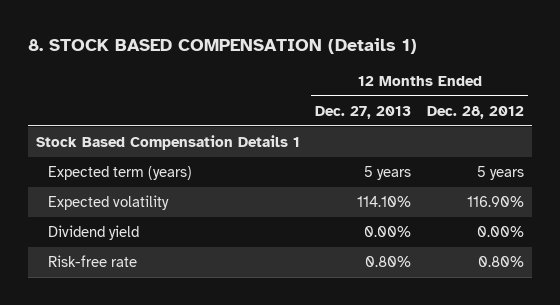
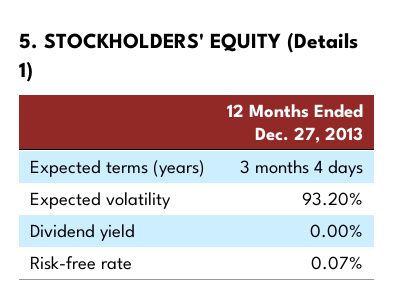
- 8. STOCK BASED COMPENSATION (Details 1)
+ 5. STOCKHOLDERS' EQUITY (Details 1)
- | 12 Months Ended Dec. 27, 2013 | 12 Months Ended Dec. 28, 2012
+ | 12 Months Ended Dec. 27, 2013
- Stock Based Compensation Details 1
- Expected term (years) | 5 years | 5 years
- Expected volatility | 114.10% | 116.90%
+ Expected terms (years) | 3 months 4 days
+ Expected volatility | 93.20%
- Risk-free rate | 0.80% | 0.80%
+ Risk-free rate | 0.07%

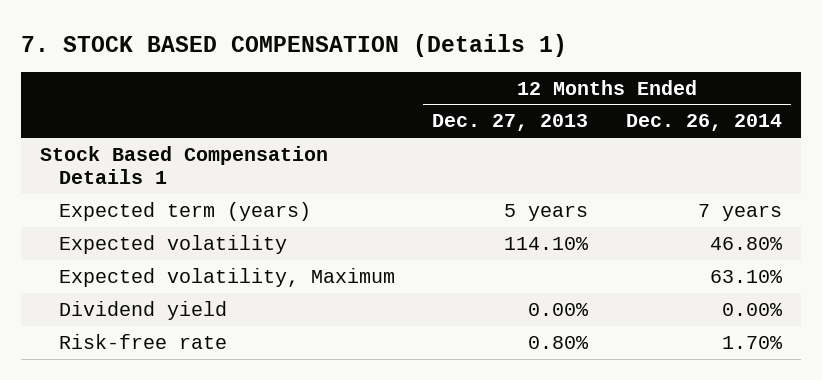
- 5. STOCKHOLDERS' EQUITY (Details 1)
+ 7. STOCK BASED COMPENSATION (Details 1)
- | 12 Months Ended Dec. 27, 2013
+ | 12 Months Ended Dec. 27, 2013 | 12 Months Ended Dec. 26, 2014
- Expected terms (years) | 3 months 4 days
- Expected volatility | 93.20%
+ Stock Based Compensation Details 1
+ Expected term (years) | 5 years | 7 years
+ Expected volatility | 114.10% | 46.80%
+ Expected volatility, Maximum | | 63.10%
- Risk-free rate | 0.07%
+ Risk-free rate | 0.80% | 1.70%

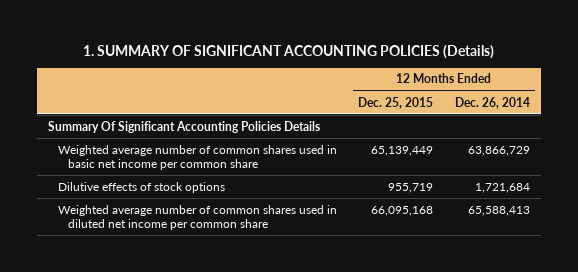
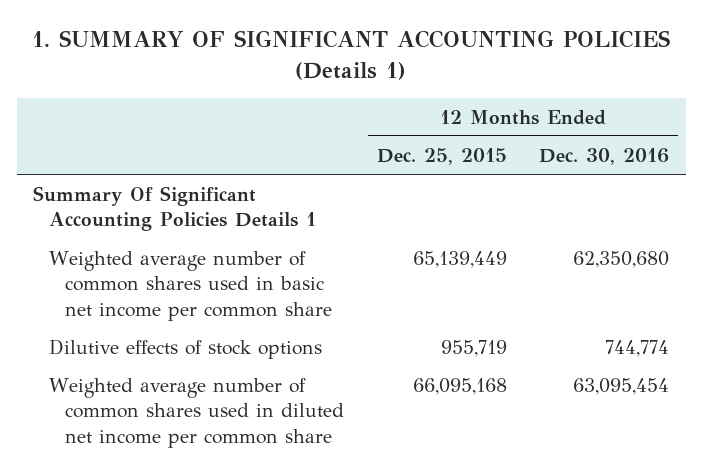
- 1. SUMMARY OF SIGNIFICANT ACCOUNTING POLICIES (Details)
+ 1. SUMMARY OF SIGNIFICANT ACCOUNTING POLICIES (Details 1)
- | 12 Months Ended Dec. 25, 2015 | 12 Months Ended Dec. 26, 2014
+ | 12 Months Ended Dec. 25, 2015 | 12 Months Ended Dec. 30, 2016
- Summary Of Significant Accounting Policies Details
+ Summary Of Significant Accounting Policies Details 1

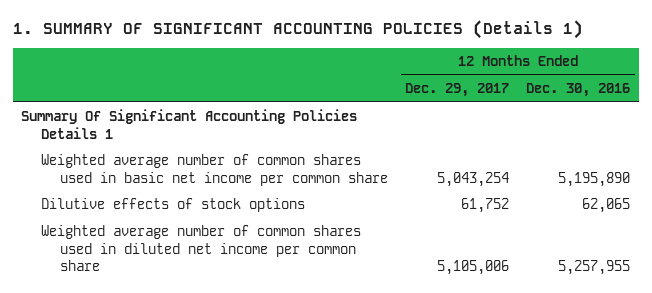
- | 12 Months Ended Dec. 25, 2015 | 12 Months Ended Dec. 30, 2016
+ | 12 Months Ended Dec. 29, 2017 | 12 Months Ended Dec. 30, 2016
- Weighted average number of common shares used in basic net income per common share | 65,139,449 | 62,350,680
- Dilutive effects of stock options | 955,719 | 744,774
- Weighted average number of common shares used in diluted net income per common share | 66,095,168 | 63,095,454
+ Weighted average number of common shares used in basic net income per common share | 5,043,254 | 5,195,890
+ Dilutive effects of stock options | 61,752 | 62,065
+ Weighted average number of common shares used in diluted net income per common share | 5,105,006 | 5,257,955

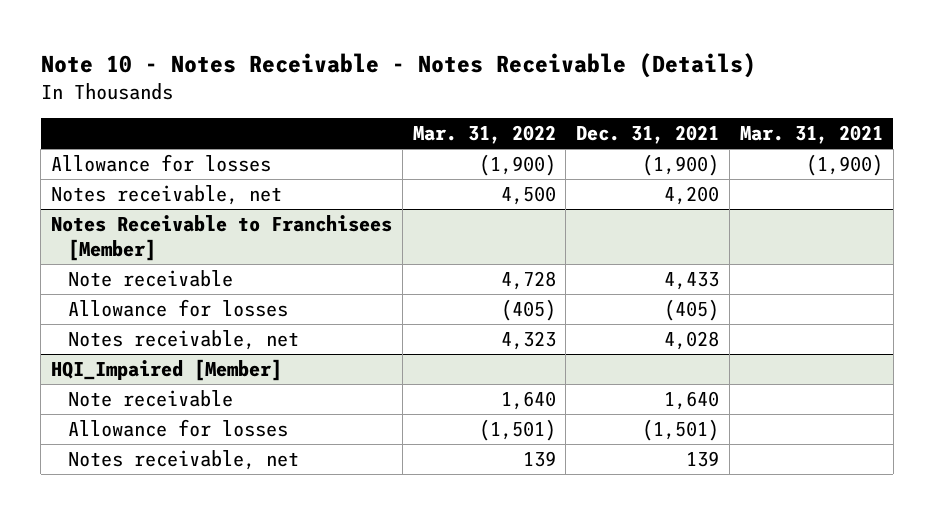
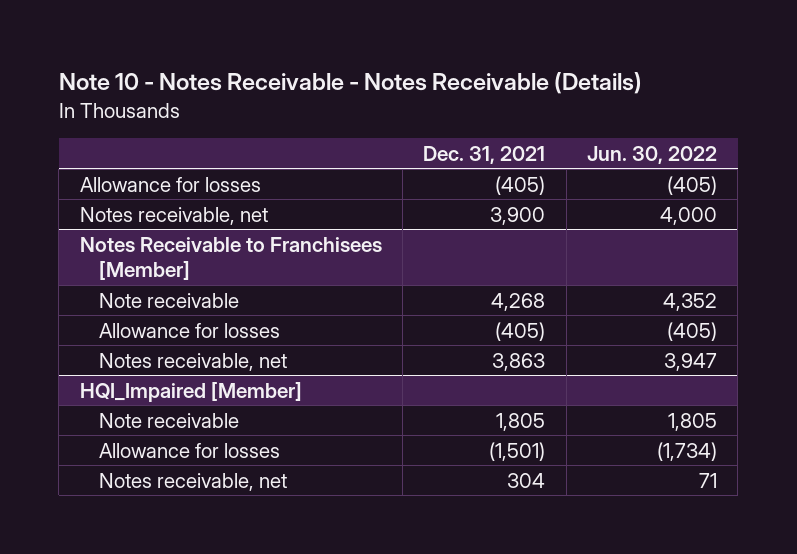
- | Mar. 31, 2022 | Dec. 31, 2021 | Mar. 31, 2021
+ | Dec. 31, 2021 | Jun. 30, 2022
- Allowance for losses | (1,900) | (1,900) | (1,900)
- Notes receivable, net | 4,500 | 4,200 |
+ Allowance for losses | (405) | (405)
+ Notes receivable, net | 3,900 | 4,000
@ Notes Receivable to Franchisees [Member]
- Note receivable | 4,728 | 4,433 |
+ Note receivable | 4,268 | 4,352
- Notes receivable, net | 4,323 | 4,028 |
+ Notes receivable, net | 3,863 | 3,947
@ HQI_Impaired [Member]
- Note receivable | 1,640 | 1,640 |
+ Note receivable | 1,805 | 1,805
- Notes receivable, net | 139 | 139 |
+ Notes receivable, net | 304 | 71

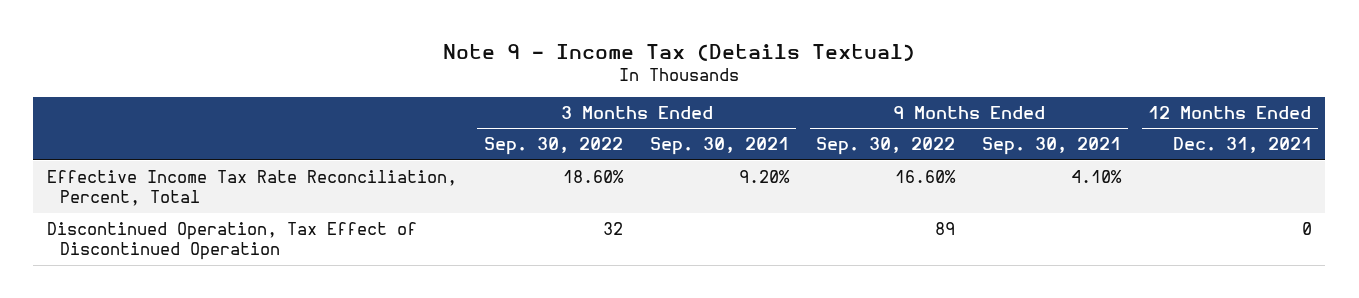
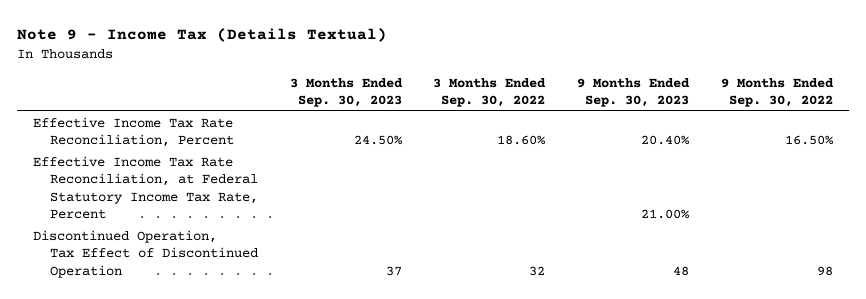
- | 3 Months Ended Sep. 30, 2022 | 3 Months Ended Sep. 30, 2021 | 9 Months Ended Sep. 30, 2022 | 9 Months Ended Sep. 30, 2021 | 12 Months Ended Dec. 31, 2021
+ | 3 Months Ended Sep. 30, 2023 | 3 Months Ended Sep. 30, 2022 | 9 Months Ended Sep. 30, 2023 | 9 Months Ended Sep. 30, 2022
- Effective Income Tax Rate Reconciliation, Percent, Total | 18.60% | 9.20% | 16.60% | 4.10% |
- Discontinued Operation, Tax Effect of Discontinued Operation | 32 | | 89 | | 0
+ Effective Income Tax Rate Reconciliation, Percent | 24.50% | 18.60% | 20.40% | 16.50%
+ Effective Income Tax Rate Reconciliation, at Federal Statutory Income Tax Rate, Percent | | | 21.00% |
+ Discontinued Operation, Tax Effect of Discontinued Operation | 37 | 32 | 48 | 98

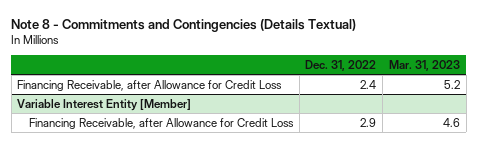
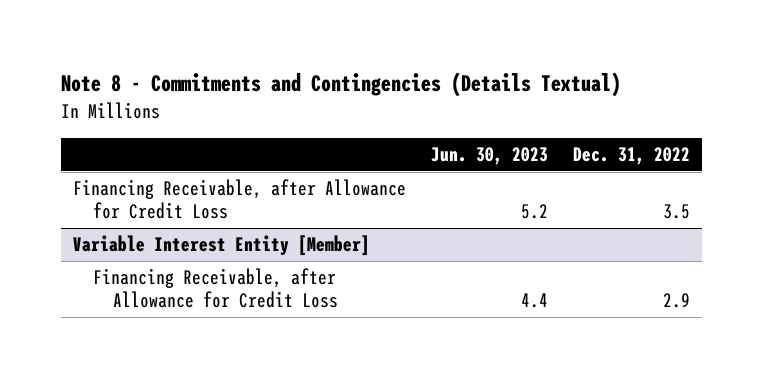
- | Dec. 31, 2022 | Mar. 31, 2023
+ | Jun. 30, 2023 | Dec. 31, 2022
- Financing Receivable, after Allowance for Credit Loss | 2.4 | 5.2
+ Financing Receivable, after Allowance for Credit Loss | 5.2 | 3.5

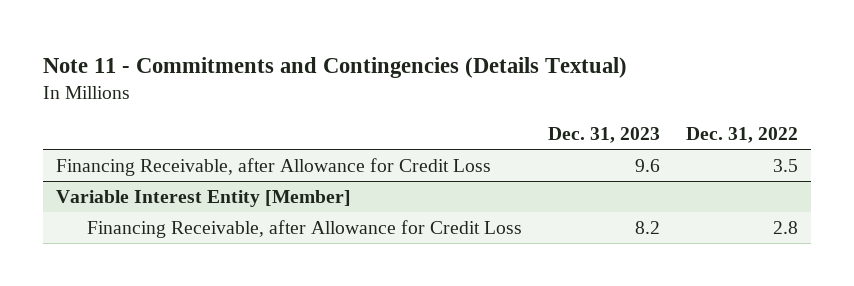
- Note 8 - Commitments and Contingencies (Details Textual)
+ Note 11 - Commitments and Contingencies (Details Textual)
- | Jun. 30, 2023 | Dec. 31, 2022
+ | Dec. 31, 2023 | Dec. 31, 2022
@ Variable Interest Entity [Member]
- Financing Receivable, after Allowance for Credit Loss | 4.4 | 2.9
+ Financing Receivable, after Allowance for Credit Loss | 8.2 | 2.8

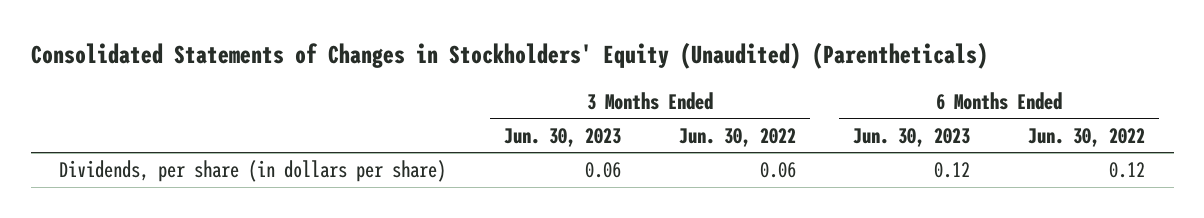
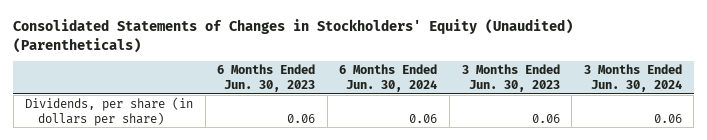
- | 3 Months Ended Jun. 30, 2023 | 3 Months Ended Jun. 30, 2022 | 6 Months Ended Jun. 30, 2023 | 6 Months Ended Jun. 30, 2022
+ | 6 Months Ended Jun. 30, 2023 | 6 Months Ended Jun. 30, 2024 | 3 Months Ended Jun. 30, 2023 | 3 Months Ended Jun. 30, 2024
- Dividends, per share (in dollars per share) | 0.06 | 0.06 | 0.12 | 0.12
+ Dividends, per share (in dollars per share) | 0.06 | 0.06 | 0.06 | 0.06

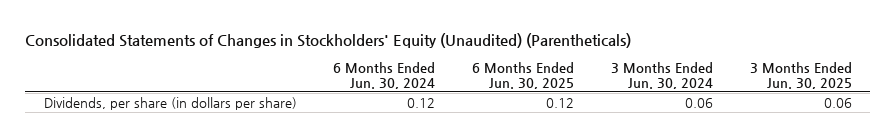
- | 6 Months Ended Jun. 30, 2023 | 6 Months Ended Jun. 30, 2024 | 3 Months Ended Jun. 30, 2023 | 3 Months Ended Jun. 30, 2024
+ | 6 Months Ended Jun. 30, 2024 | 6 Months Ended Jun. 30, 2025 | 3 Months Ended Jun. 30, 2024 | 3 Months Ended Jun. 30, 2025
- Dividends, per share (in dollars per share) | 0.06 | 0.06 | 0.06 | 0.06
+ Dividends, per share (in dollars per share) | 0.12 | 0.12 | 0.06 | 0.06

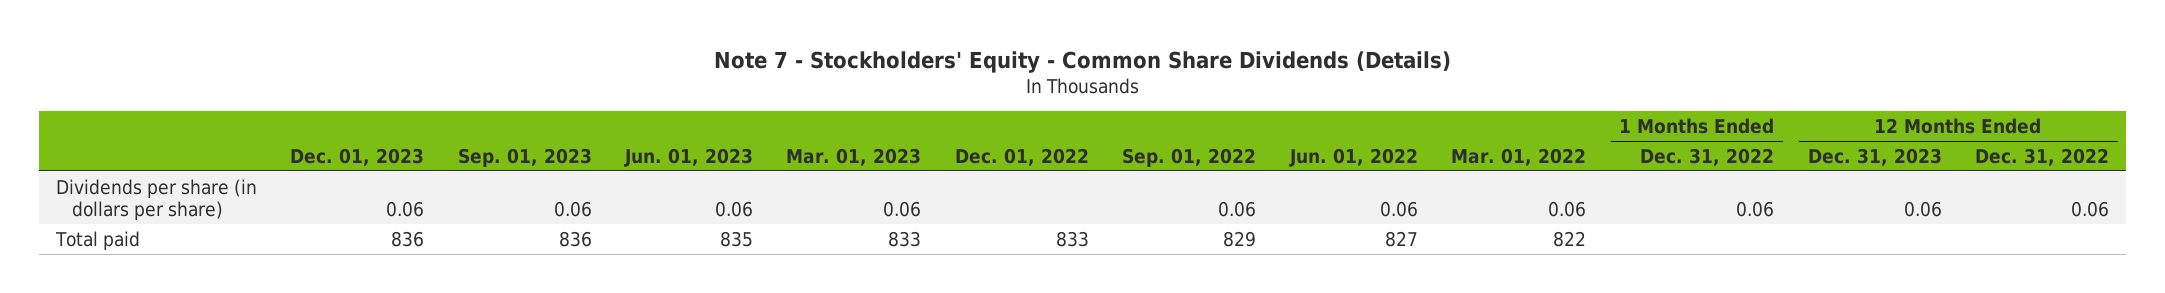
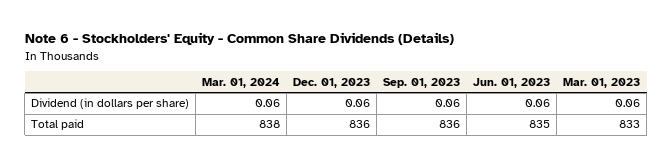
- Note 7 - Stockholders' Equity - Common Share Dividends (Details)
+ Note 6 - Stockholders' Equity - Common Share Dividends (Details)
- | Dec. 01, 2023 | Sep. 01, 2023 | Jun. 01, 2023 | Mar. 01, 2023 | Dec. 01, 2022 | Sep. 01, 2022 | Jun. 01, 2022 | Mar. 01, 2022 | 1 Months Ended Dec. 31, 2022 | 12 Months Ended Dec. 31, 2023 | 12 Months Ended Dec. 31, 2022
+ | Mar. 01, 2024 | Dec. 01, 2023 | Sep. 01, 2023 | Jun. 01, 2023 | Mar. 01, 2023
- Dividends per share (in dollars per share) | 0.06 | 0.06 | 0.06 | 0.06 | | 0.06 | 0.06 | 0.06 | 0.06 | 0.06 | 0.06
+ Dividend (in dollars per share) | 0.06 | 0.06 | 0.06 | 0.06 | 0.06

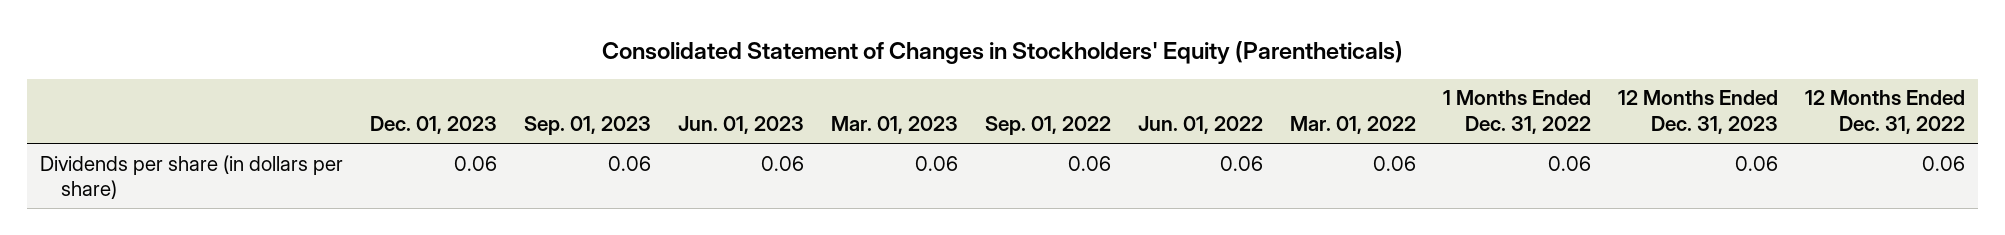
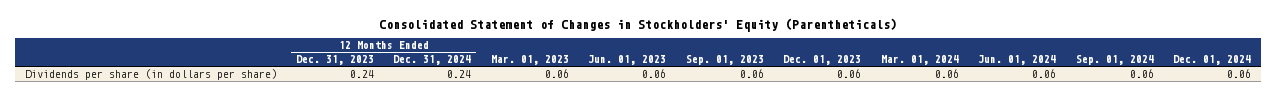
- | Dec. 01, 2023 | Sep. 01, 2023 | Jun. 01, 2023 | Mar. 01, 2023 | Sep. 01, 2022 | Jun. 01, 2022 | Mar. 01, 2022 | 1 Months Ended Dec. 31, 2022 | 12 Months Ended Dec. 31, 2023 | 12 Months Ended Dec. 31, 2022
+ | 12 Months Ended Dec. 31, 2023 | 12 Months Ended Dec. 31, 2024 | Mar. 01, 2023 | Jun. 01, 2023 | Sep. 01, 2023 | Dec. 01, 2023 | Mar. 01, 2024 | Jun. 01, 2024 | Sep. 01, 2024 | Dec. 01, 2024
- Dividends per share (in dollars per share) | 0.06 | 0.06 | 0.06 | 0.06 | 0.06 | 0.06 | 0.06 | 0.06 | 0.06 | 0.06
+ Dividends per share (in dollars per share) | 0.24 | 0.24 | 0.06 | 0.06 | 0.06 | 0.06 | 0.06 | 0.06 | 0.06 | 0.06

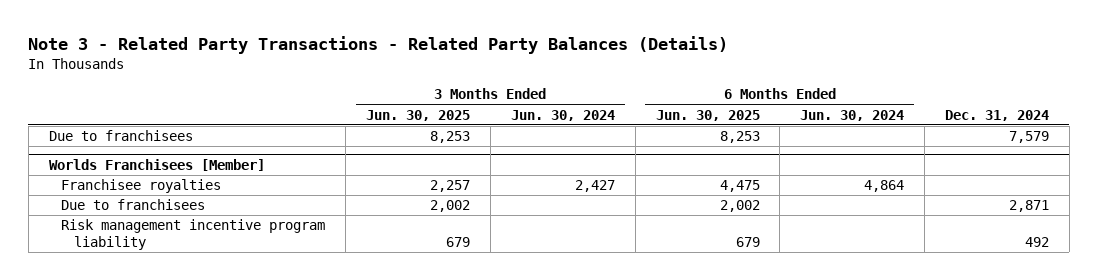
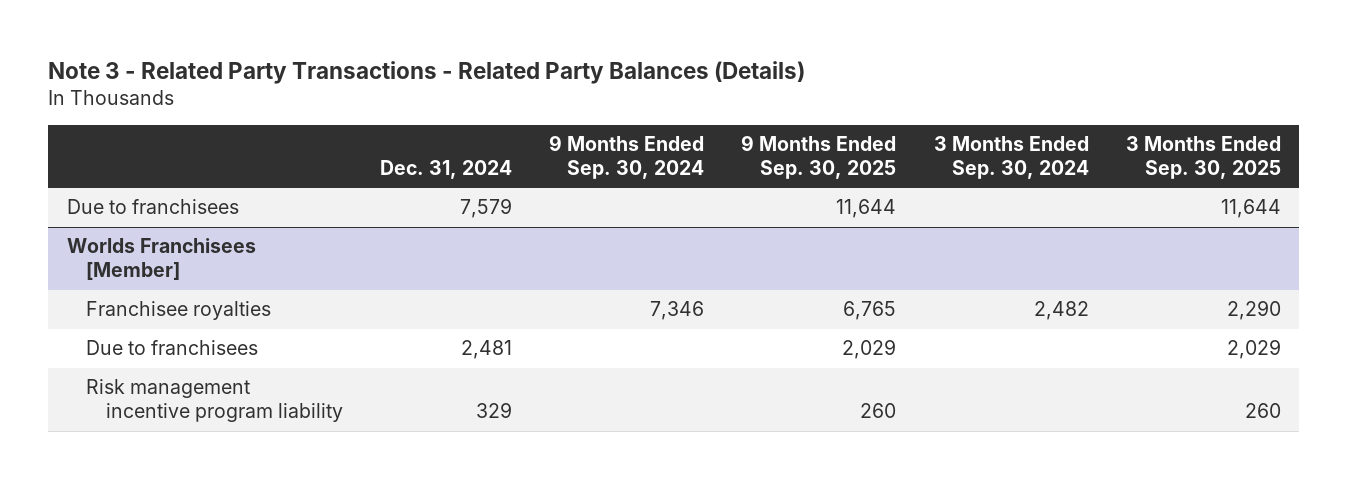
- | 3 Months Ended Jun. 30, 2025 | 3 Months Ended Jun. 30, 2024 | 6 Months Ended Jun. 30, 2025 | 6 Months Ended Jun. 30, 2024 | Dec. 31, 2024
+ | Dec. 31, 2024 | 9 Months Ended Sep. 30, 2024 | 9 Months Ended Sep. 30, 2025 | 3 Months Ended Sep. 30, 2024 | 3 Months Ended Sep. 30, 2025
@ Worlds Franchisees [Member]
- Due to franchisees | 2,002 | | 2,002 | | 2,871
- Risk management incentive program liability | 679 | | 679 | | 492
+ Due to franchisees | 2,481 | | 2,029 | | 2,029
+ Risk management incentive program liability | 329 | | 260 | | 260

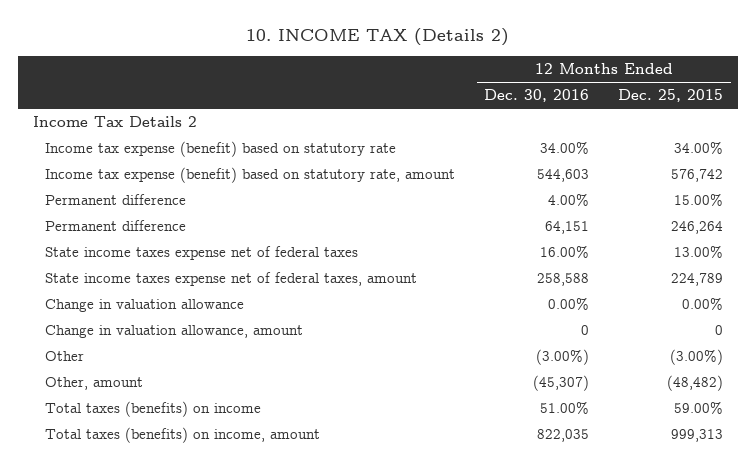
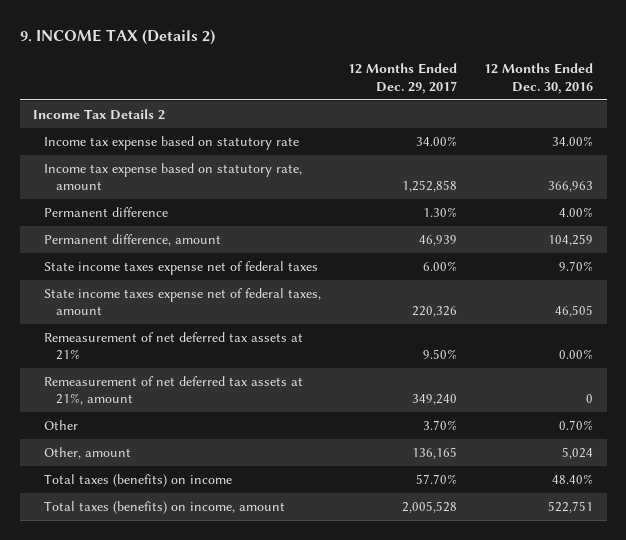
- 10. INCOME TAX (Details 2)
+ 9. INCOME TAX (Details 2)
- | 12 Months Ended Dec. 30, 2016 | 12 Months Ended Dec. 25, 2015
+ | 12 Months Ended Dec. 29, 2017 | 12 Months Ended Dec. 30, 2016
- Income tax expense (benefit) based on statutory rate | 34.00% | 34.00%
- Income tax expense (benefit) based on statutory rate, amount | 544,603 | 576,742
+ Income tax expense based on statutory rate | 34.00% | 34.00%
+ Income tax expense based on statutory rate, amount | 1,252,858 | 366,963
- Permanent difference | 64,151 | 246,264
- State income taxes expense net of federal taxes | 16.00% | 13.00%
- State income taxes expense net of federal taxes, amount | 258,588 | 224,789
- Change in valuation allowance | 0.00% | 0.00%
- Change in valuation allowance, amount | 0 | 0
- Other | (3.00%) | (3.00%)
- Other, amount | (45,307) | (48,482)
- Total taxes (benefits) on income | 51.00% | 59.00%
- Total taxes (benefits) on income, amount | 822,035 | 999,313
+ Permanent difference, amount | 46,939 | 104,259
+ State income taxes expense net of federal taxes | 6.00% | 9.70%
+ State income taxes expense net of federal taxes, amount | 220,326 | 46,505
+ Remeasurement of net deferred tax assets at 21% | 9.50% | 0.00%
+ Remeasurement of net deferred tax assets at 21%, amount | 349,240 | 0
+ Other | 3.70% | 0.70%
+ Other, amount | 136,165 | 5,024
+ Total taxes (benefits) on income | 57.70% | 48.40%
+ Total taxes (benefits) on income, amount | 2,005,528 | 522,751

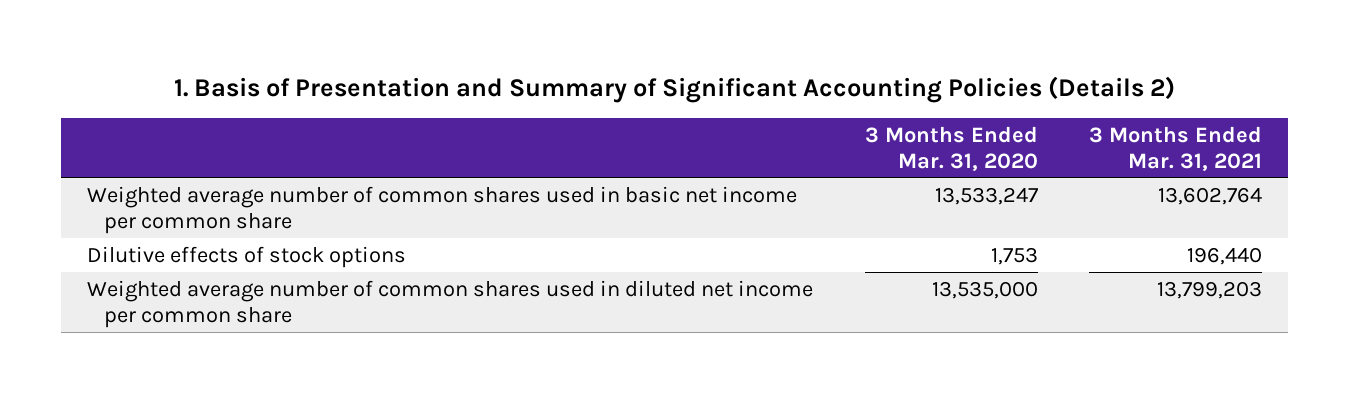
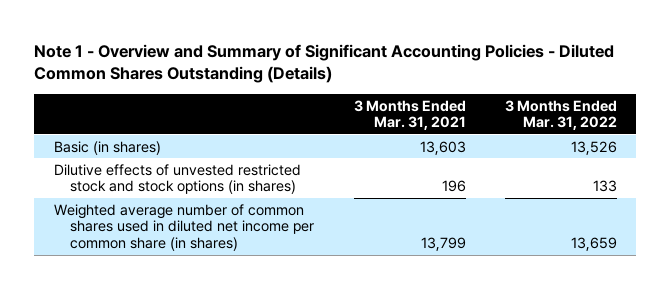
- 1. Basis of Presentation and Summary of Significant Accounting Policies (Details 2)
+ Note 1 - Overview and Summary of Significant Accounting Policies - Diluted Common Shares Outstanding (Details)
- | 3 Months Ended Mar. 31, 2020 | 3 Months Ended Mar. 31, 2021
+ | 3 Months Ended Mar. 31, 2021 | 3 Months Ended Mar. 31, 2022
- Weighted average number of common shares used in basic net income per common share | 13,533,247 | 13,602,764
- Dilutive effects of stock options | 1,753 | 196,440
- Weighted average number of common shares used in diluted net income per common share | 13,535,000 | 13,799,203
+ Basic (in shares) | 13,603 | 13,526
+ Dilutive effects of unvested restricted stock and stock options (in shares) | 196 | 133
+ Weighted average number of common shares used in diluted net income per common share (in shares) | 13,799 | 13,659

